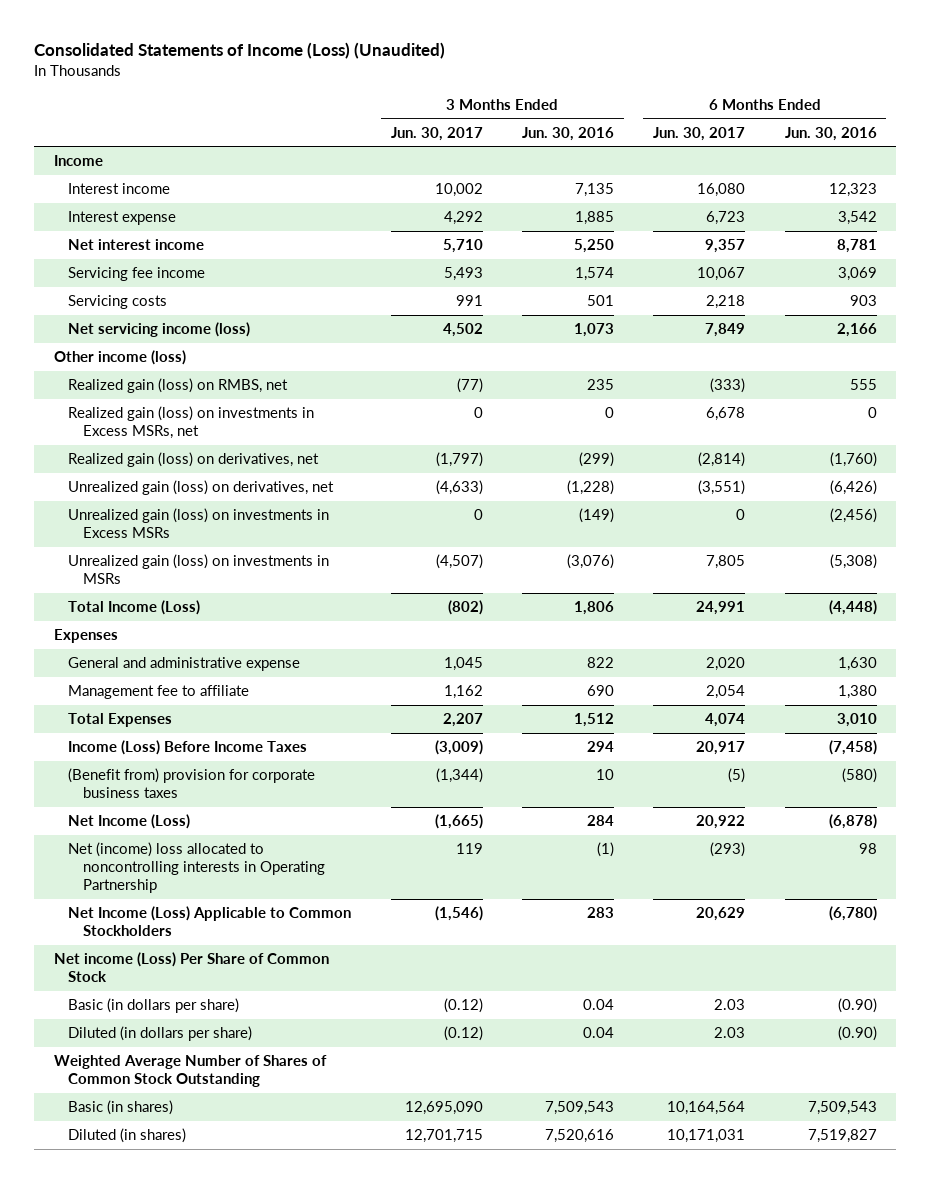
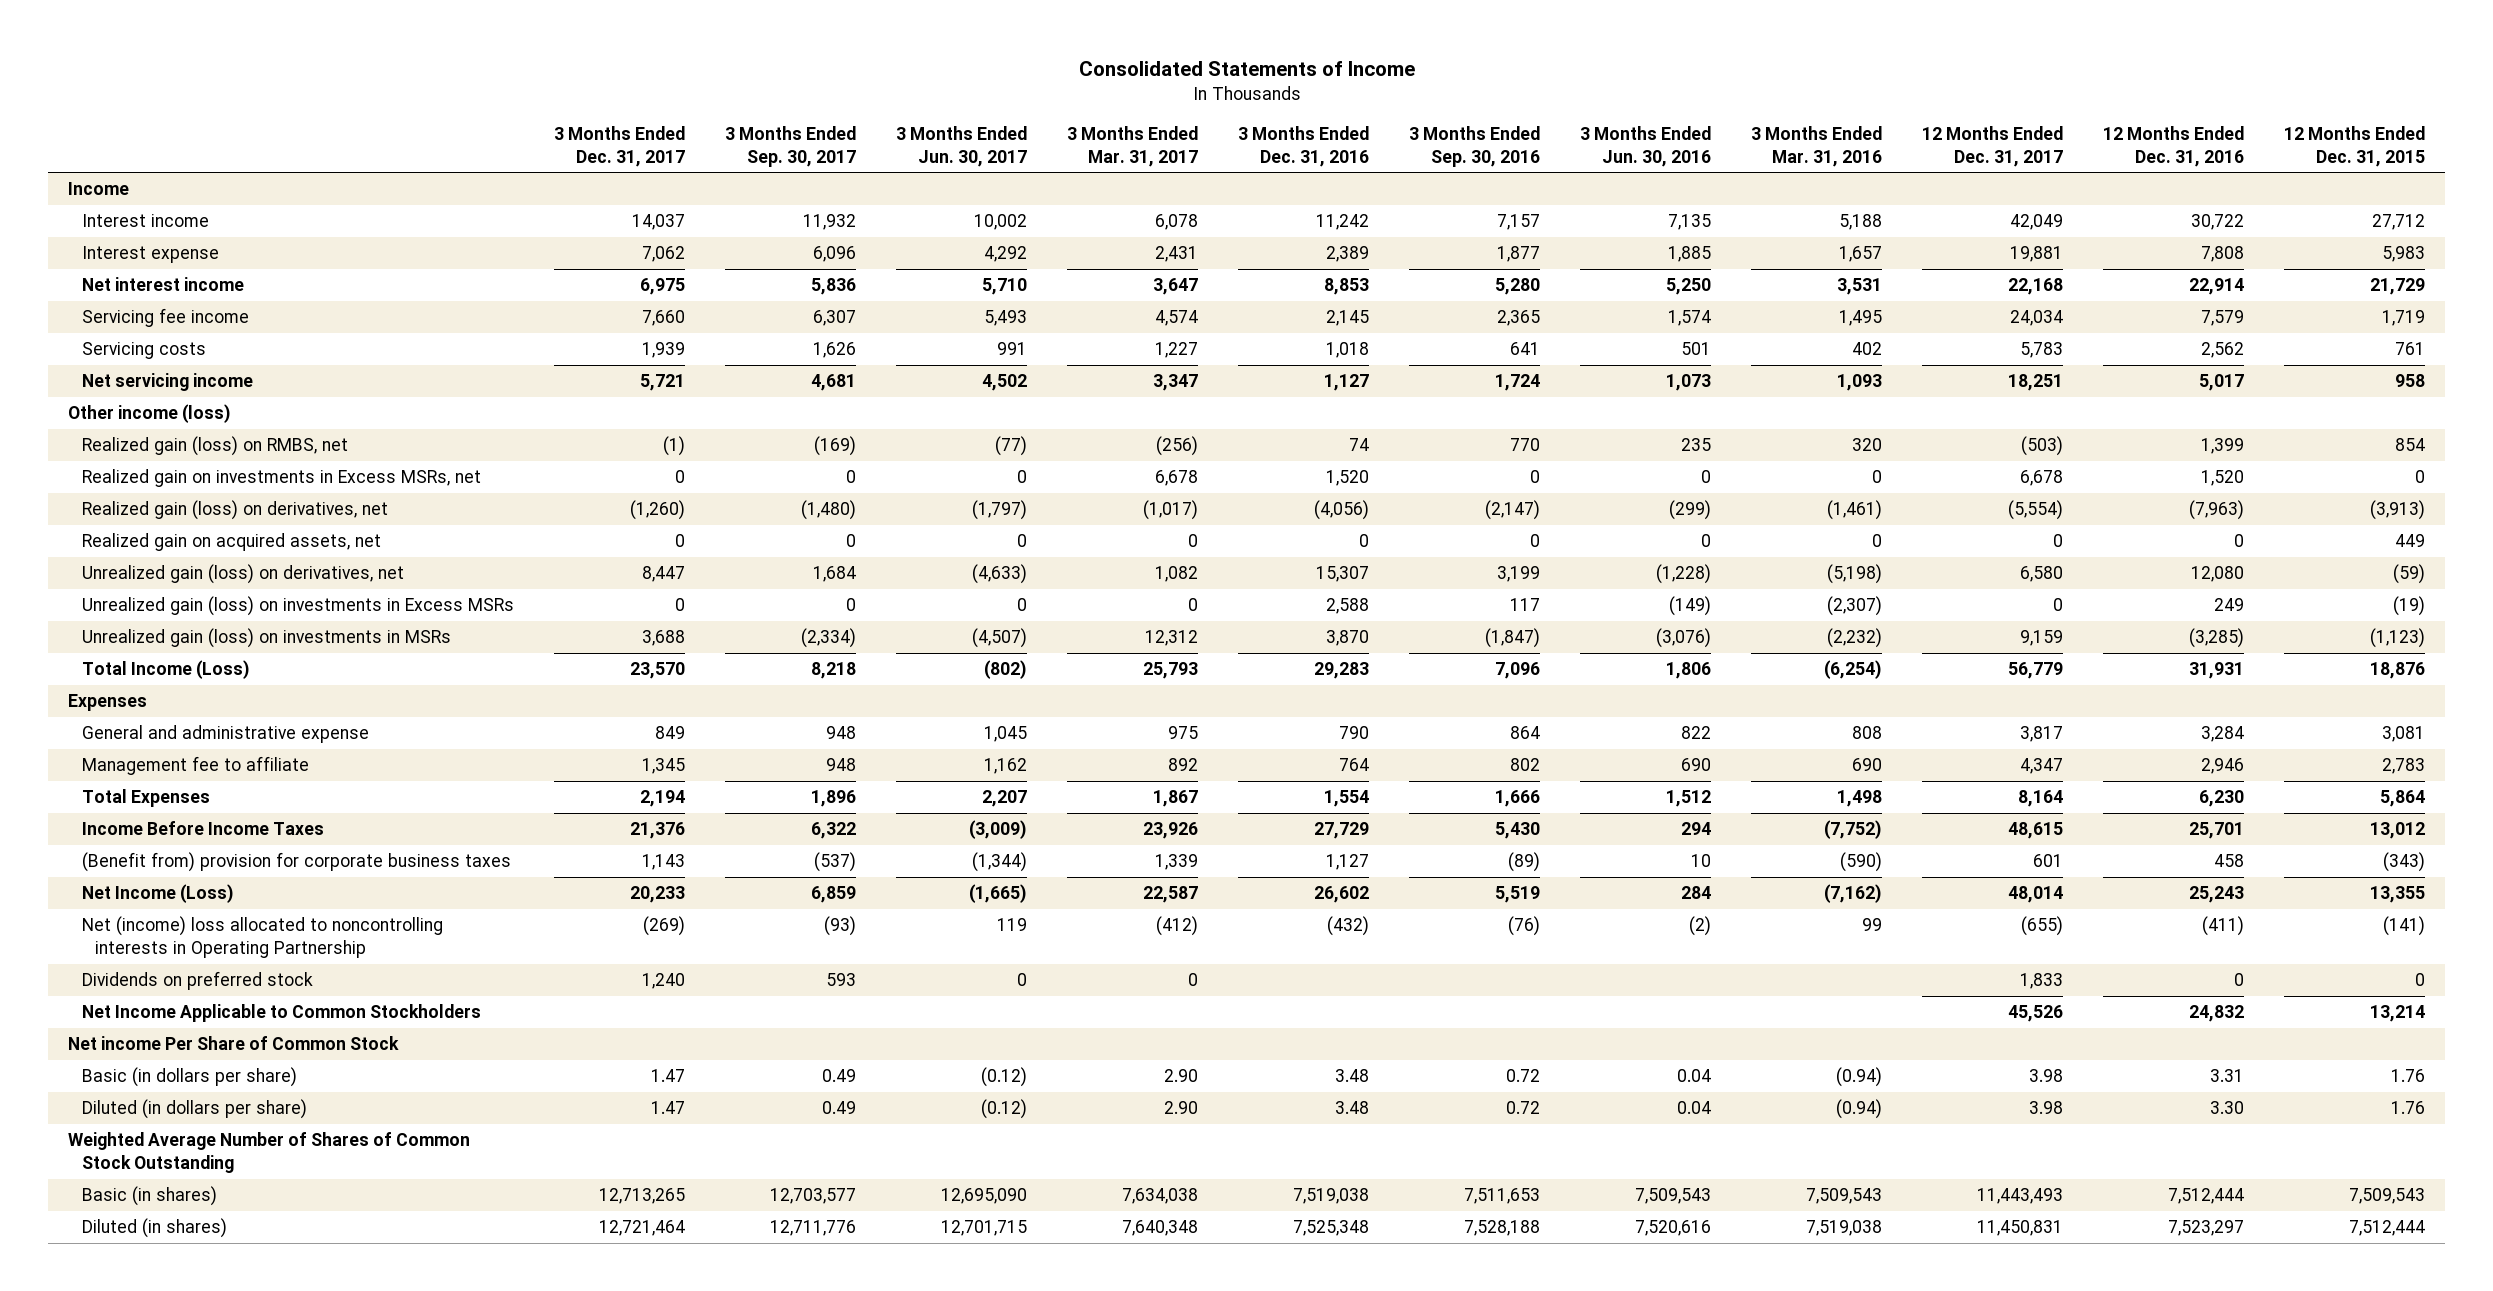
- Consolidated Statements of Income (Loss) (Unaudited)
+ Consolidated Statements of Income
- | 3 Months Ended Jun. 30, 2017 | 3 Months Ended Jun. 30, 2016 | 6 Months Ended Jun. 30, 2017 | 6 Months Ended Jun. 30, 2016
+ | 3 Months Ended Dec. 31, 2017 | 3 Months Ended Sep. 30, 2017 | 3 Months Ended Jun. 30, 2017 | 3 Months Ended Mar. 31, 2017 | 3 Months Ended Dec. 31, 2016 | 3 Months Ended Sep. 30, 2016 | 3 Months Ended Jun. 30, 2016 | 3 Months Ended Mar. 31, 2016 | 12 Months Ended Dec. 31, 2017 | 12 Months Ended Dec. 31, 2016 | 12 Months Ended Dec. 31, 2015
- Net servicing income (loss) | 4,502 | 1,073 | 7,849 | 2,166
+ Net servicing income | 5,721 | 4,681 | 4,502 | 3,347 | 1,127 | 1,724 | 1,073 | 1,093 | 18,251 | 5,017 | 958
- Realized gain (loss) on investments in Excess MSRs, net | 0 | 0 | 6,678 | 0
+ Realized gain on investments in Excess MSRs, net | 0 | 0 | 0 | 6,678 | 1,520 | 0 | 0 | 0 | 6,678 | 1,520 | 0
+ Realized gain on acquired assets, net | 0 | 0 | 0 | 0 | 0 | 0 | 0 | 0 | 0 | 0 | 449
- Income (Loss) Before Income Taxes | (3,009) | 294 | 20,917 | (7,458)
+ Income Before Income Taxes | 21,376 | 6,322 | (3,009) | 23,926 | 27,729 | 5,430 | 294 | (7,752) | 48,615 | 25,701 | 13,012
- Net (income) loss allocated to noncontrolling interests in Operating Partnership | 119 | (1) | (293) | 98
- Net Income (Loss) Applicable to Common Stockholders | (1,546) | 283 | 20,629 | (6,780)
- Net income (Loss) Per Share of Common Stock
+ Net (income) loss allocated to noncontrolling interests in Operating Partnership | (269) | (93) | 119 | (412) | (432) | (76) | (2) | 99 | (655) | (411) | (141)
+ Dividends on preferred stock | 1,240 | 593 | 0 | 0 | | | | | 1,833 | 0 | 0
+ Net Income Applicable to Common Stockholders | | | | | | | | | 45,526 | 24,832 | 13,214
+ Net income Per Share of Common Stock

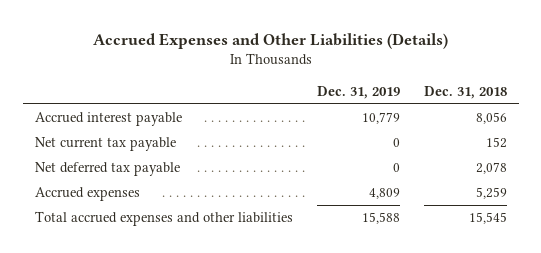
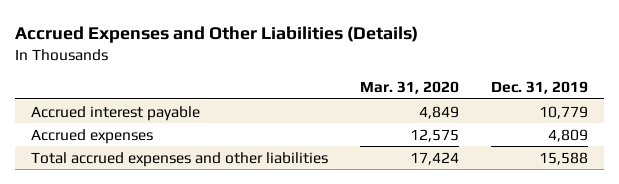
- | Dec. 31, 2019 | Dec. 31, 2018
+ | Mar. 31, 2020 | Dec. 31, 2019
- Net current tax payable | 0 | 152
- Net deferred tax payable | 0 | 2,078

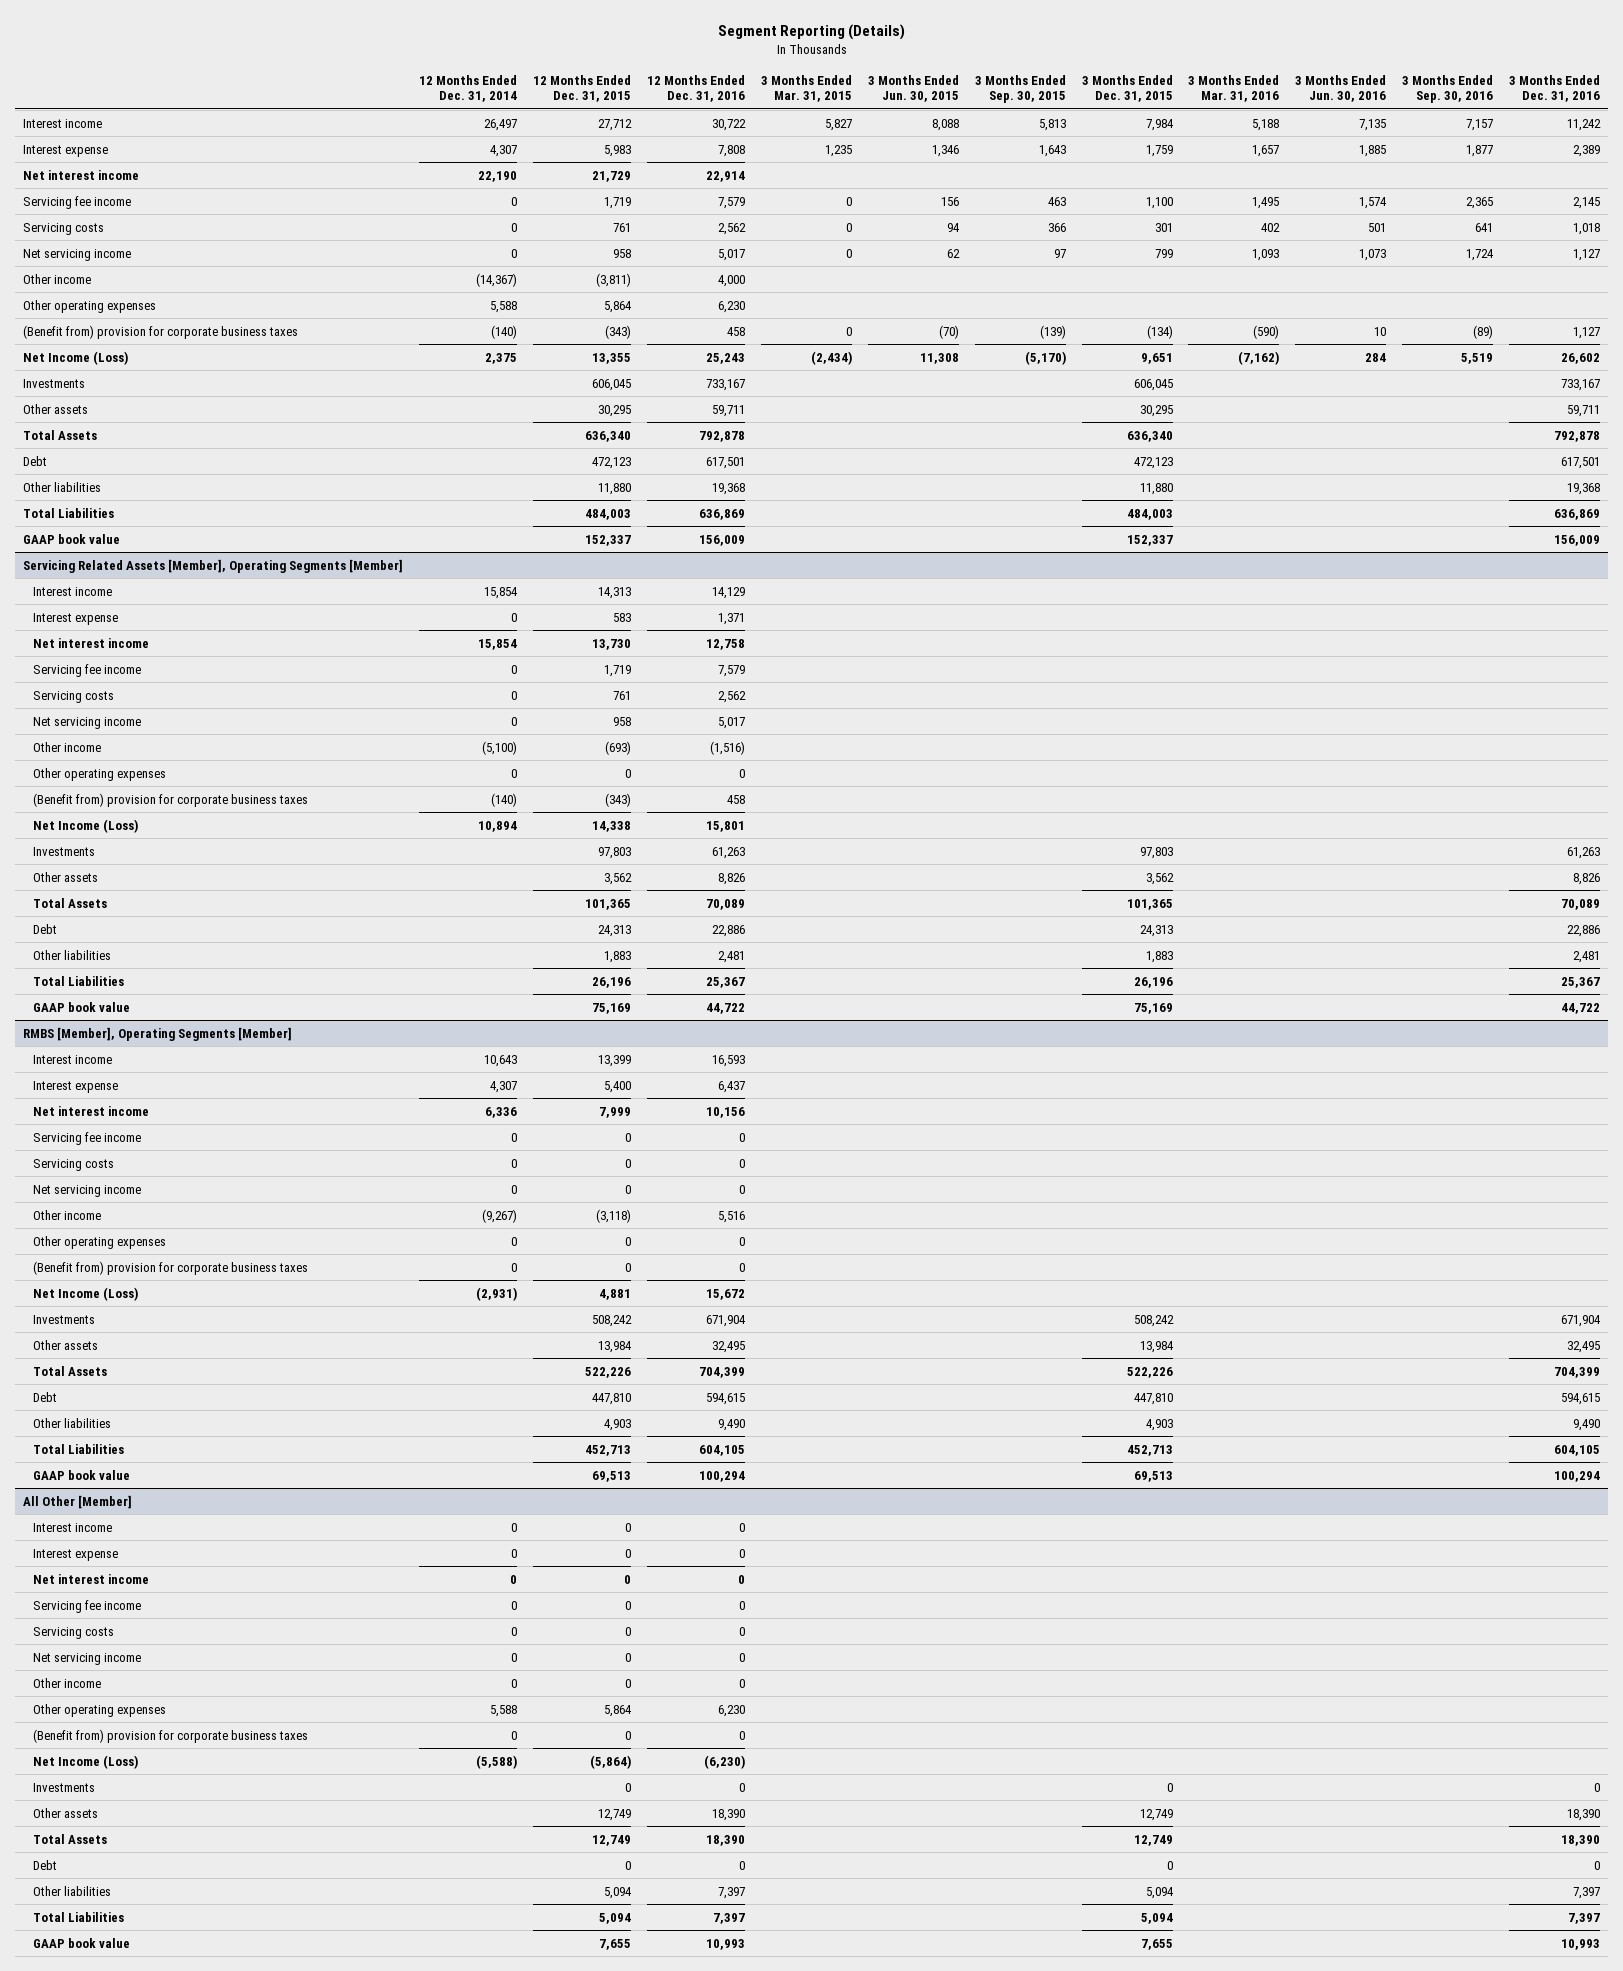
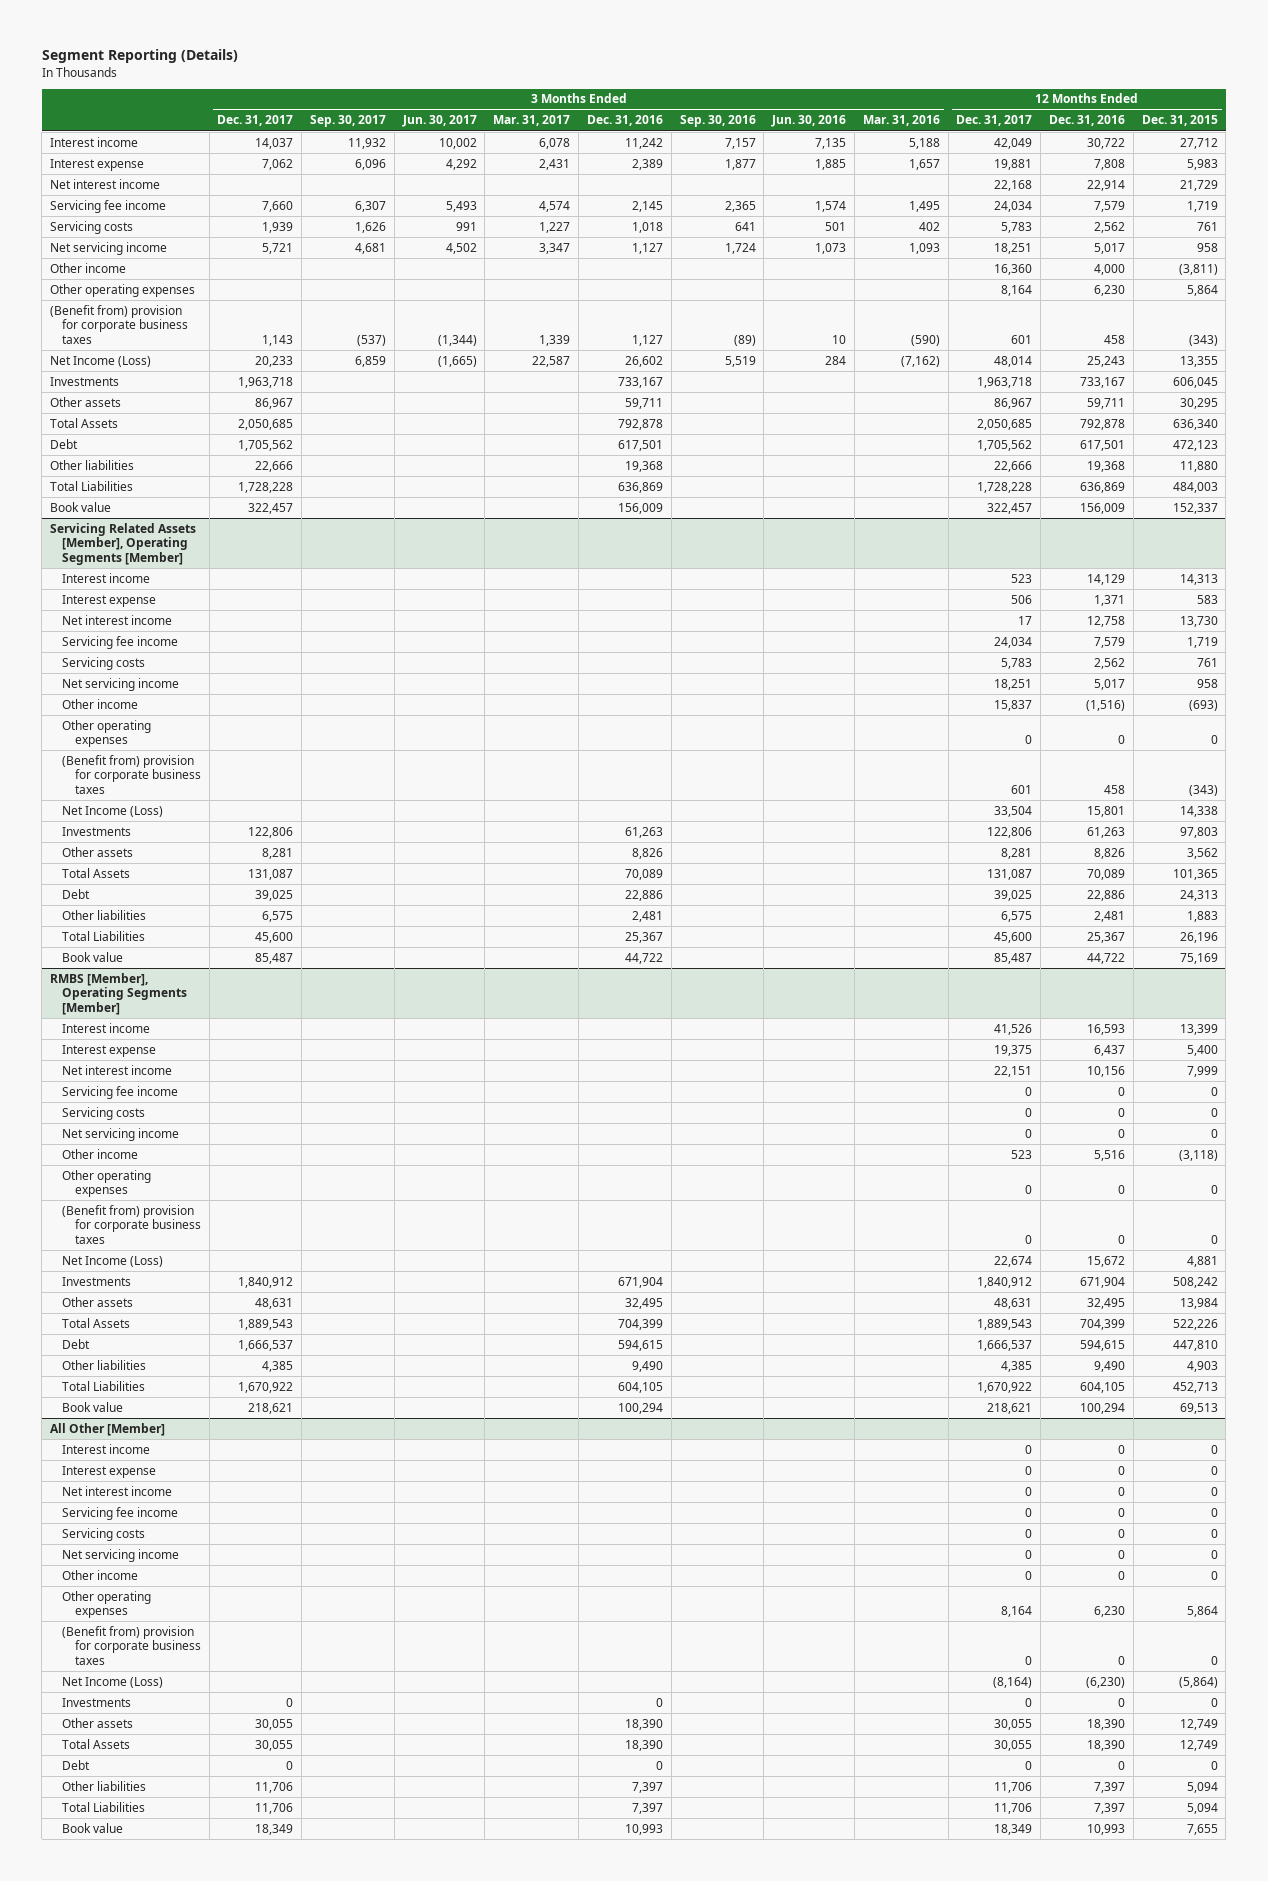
- | 12 Months Ended Dec. 31, 2014 | 12 Months Ended Dec. 31, 2015 | 12 Months Ended Dec. 31, 2016 | 3 Months Ended Mar. 31, 2015 | 3 Months Ended Jun. 30, 2015 | 3 Months Ended Sep. 30, 2015 | 3 Months Ended Dec. 31, 2015 | 3 Months Ended Mar. 31, 2016 | 3 Months Ended Jun. 30, 2016 | 3 Months Ended Sep. 30, 2016 | 3 Months Ended Dec. 31, 2016
+ | 3 Months Ended Dec. 31, 2017 | 3 Months Ended Sep. 30, 2017 | 3 Months Ended Jun. 30, 2017 | 3 Months Ended Mar. 31, 2017 | 3 Months Ended Dec. 31, 2016 | 3 Months Ended Sep. 30, 2016 | 3 Months Ended Jun. 30, 2016 | 3 Months Ended Mar. 31, 2016 | 12 Months Ended Dec. 31, 2017 | 12 Months Ended Dec. 31, 2016 | 12 Months Ended Dec. 31, 2015
- GAAP book value | | 152,337 | 156,009 | | | | 152,337 | | | | 156,009
+ Book value | 322,457 | | | | 156,009 | | | | 322,457 | 156,009 | 152,337
@ Servicing Related Assets [Member], Operating Segments [Member]
- GAAP book value | | 75,169 | 44,722 | | | | 75,169 | | | | 44,722
+ Book value | 85,487 | | | | 44,722 | | | | 85,487 | 44,722 | 75,169
@ RMBS [Member], Operating Segments [Member]
- GAAP book value | | 69,513 | 100,294 | | | | 69,513 | | | | 100,294
+ Book value | 218,621 | | | | 100,294 | | | | 218,621 | 100,294 | 69,513
@ All Other [Member]
- GAAP book value | | 7,655 | 10,993 | | | | 7,655 | | | | 10,993
+ Book value | 18,349 | | | | 10,993 | | | | 18,349 | 10,993 | 7,655

